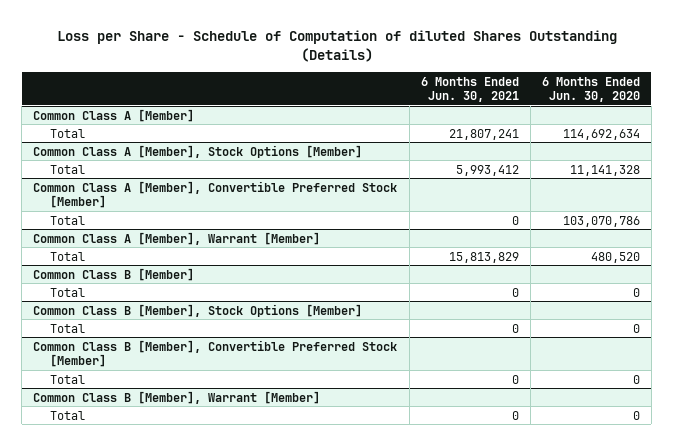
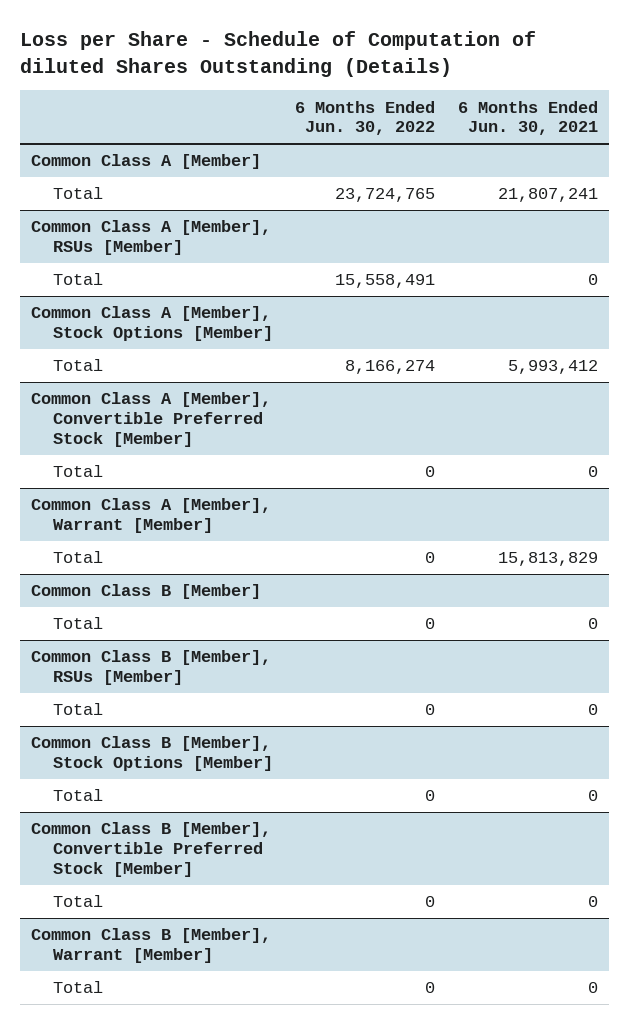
- | 6 Months Ended Jun. 30, 2021 | 6 Months Ended Jun. 30, 2020
+ | 6 Months Ended Jun. 30, 2022 | 6 Months Ended Jun. 30, 2021
+ Common Class A [Member], RSUs [Member]
+ Total | 15,558,491 | 0
+ Common Class B [Member], RSUs [Member]
+ Total | 0 | 0

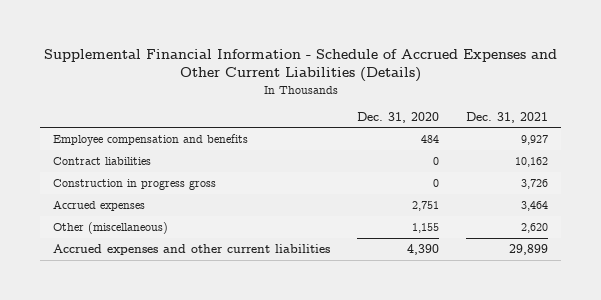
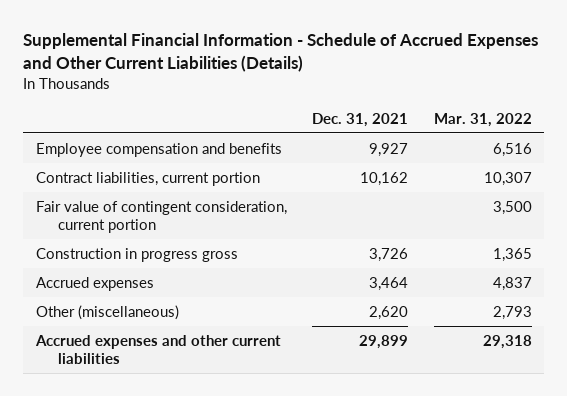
- | Dec. 31, 2020 | Dec. 31, 2021
+ | Dec. 31, 2021 | Mar. 31, 2022
- Contract liabilities | 0 | 10,162
+ Contract liabilities, current portion | 10,162 | 10,307
+ Fair value of contingent consideration, current portion | | 3,500

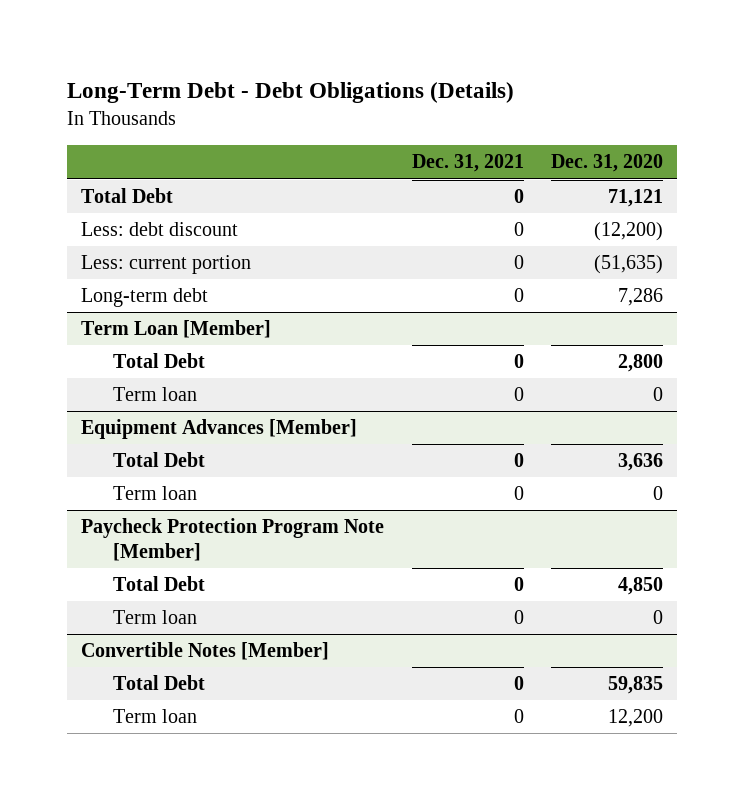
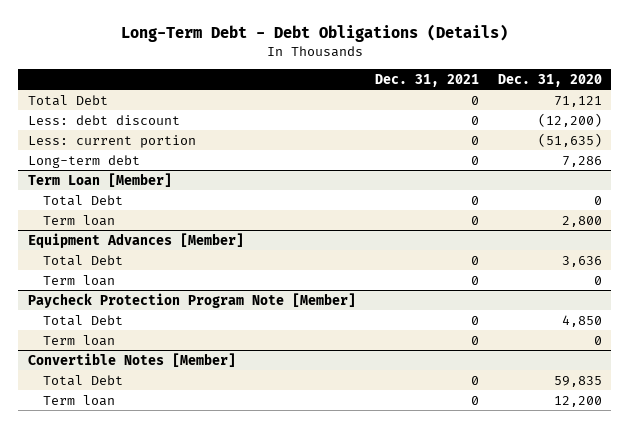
@ Term Loan [Member]
- Total Debt | 0 | 2,800
- Term loan | 0 | 0
+ Total Debt | 0 | 0
+ Term loan | 0 | 2,800

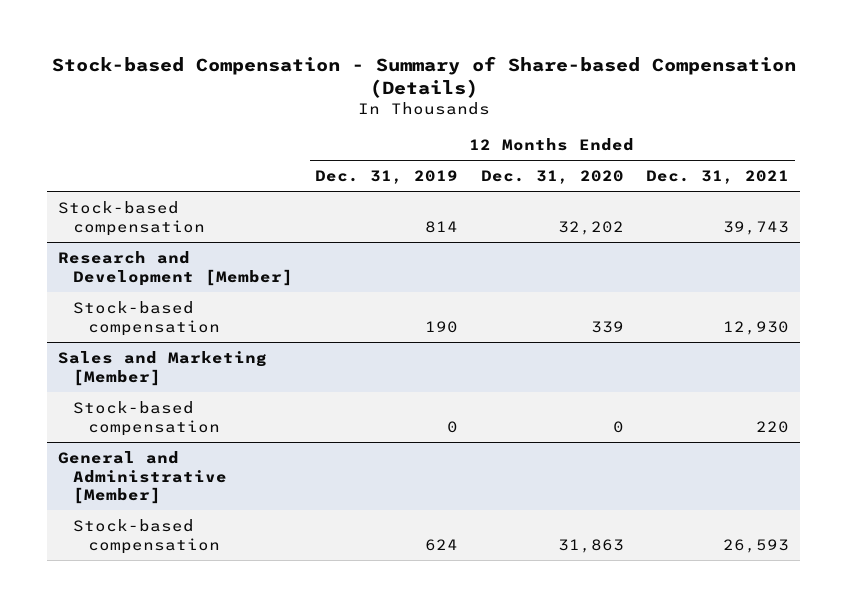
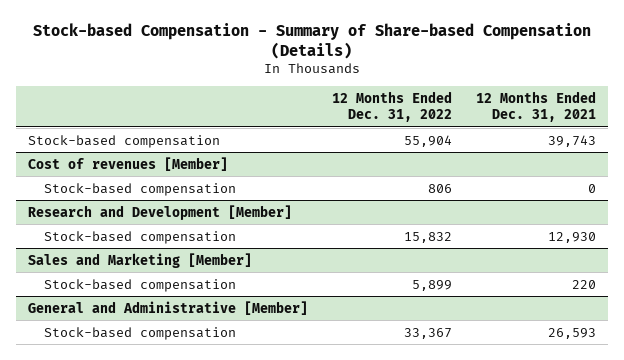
- | 12 Months Ended Dec. 31, 2019 | 12 Months Ended Dec. 31, 2020 | 12 Months Ended Dec. 31, 2021
+ | 12 Months Ended Dec. 31, 2022 | 12 Months Ended Dec. 31, 2021
+ Cost of revenues [Member]
+ Stock-based compensation | 806 | 0

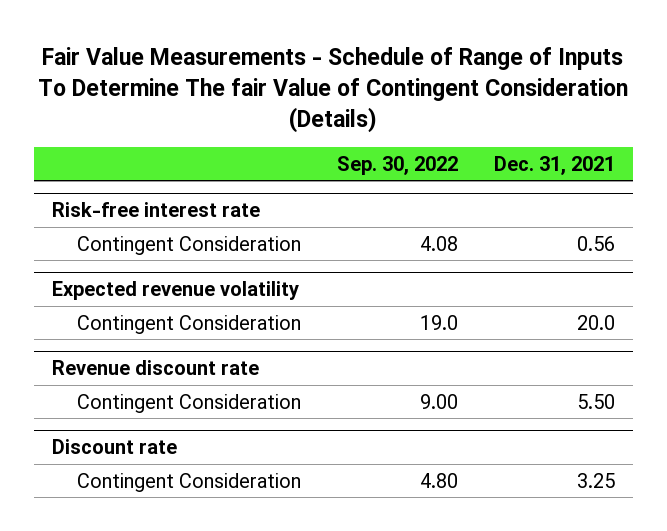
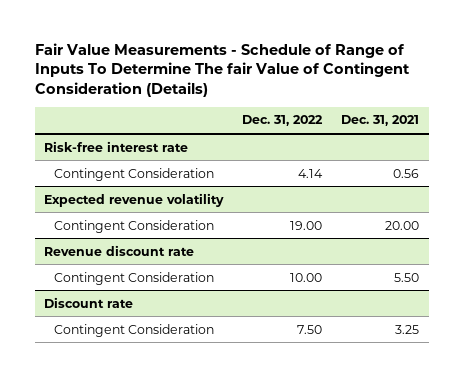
- | Sep. 30, 2022 | Dec. 31, 2021
+ | Dec. 31, 2022 | Dec. 31, 2021
@ Expected revenue volatility
- Contingent Consideration | 19.0 | 20.0
+ Contingent Consideration | 19.00 | 20.00

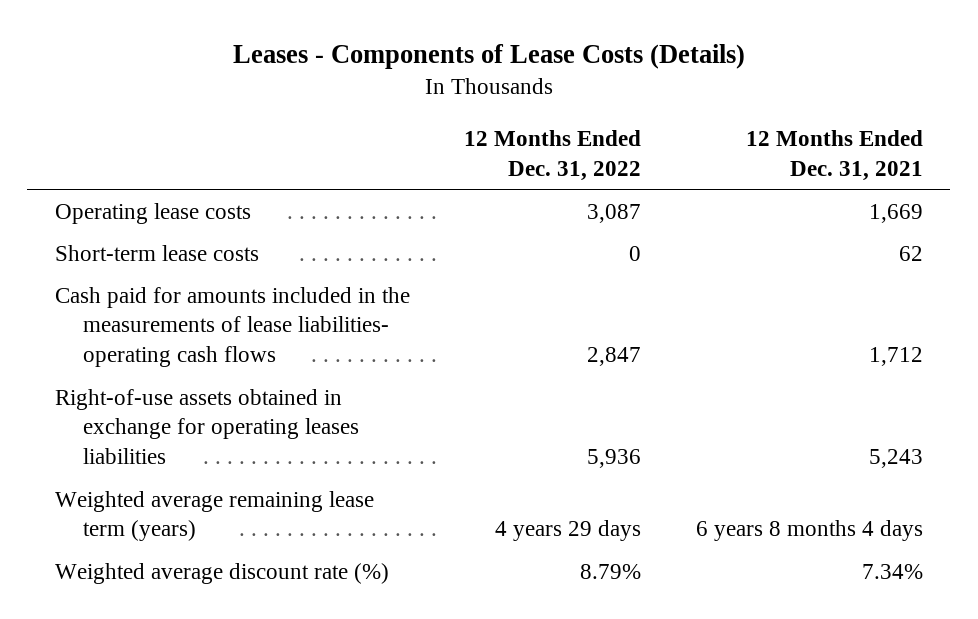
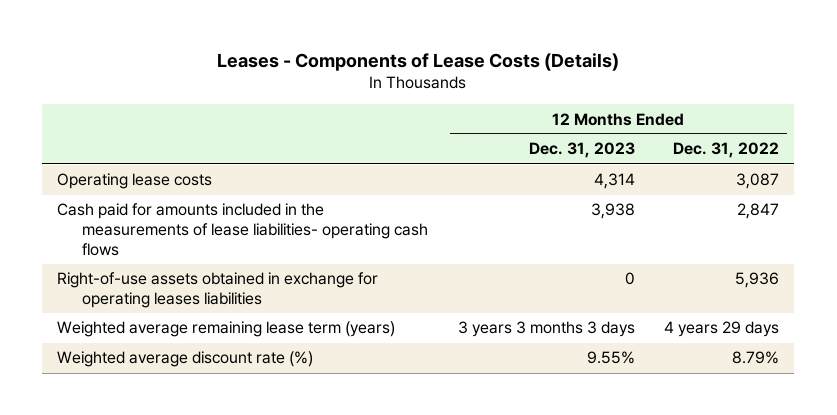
- | 12 Months Ended Dec. 31, 2022 | 12 Months Ended Dec. 31, 2021
+ | 12 Months Ended Dec. 31, 2023 | 12 Months Ended Dec. 31, 2022
- Short-term lease costs | 0 | 62

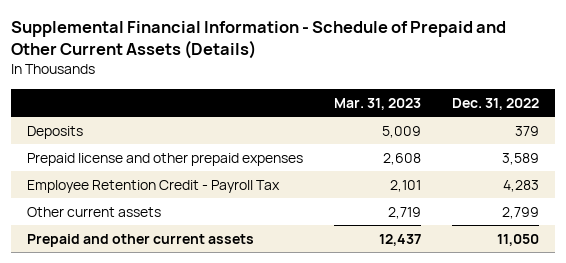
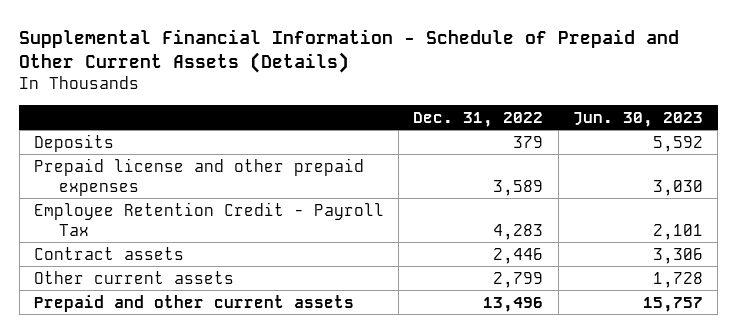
- | Mar. 31, 2023 | Dec. 31, 2022
+ | Dec. 31, 2022 | Jun. 30, 2023
+ Contract assets | 2,446 | 3,306
- Prepaid and other current assets | 12,437 | 11,050
+ Prepaid and other current assets | 13,496 | 15,757

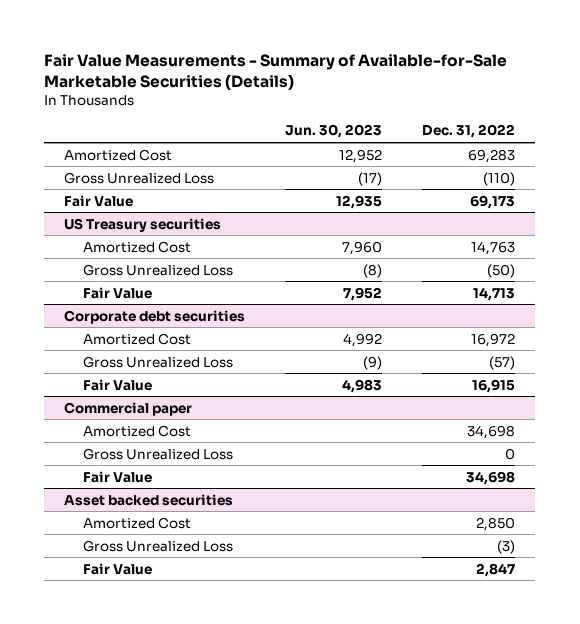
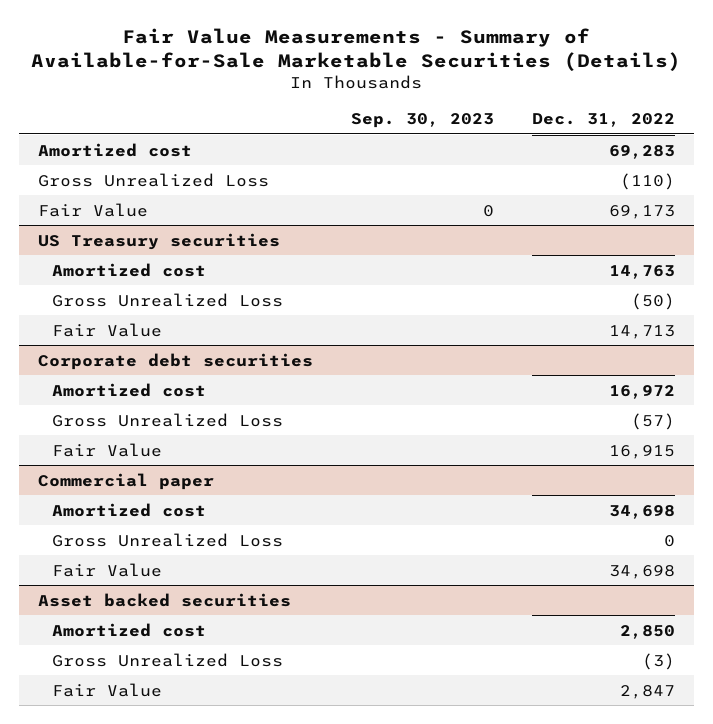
- | Jun. 30, 2023 | Dec. 31, 2022
+ | Sep. 30, 2023 | Dec. 31, 2022
- Amortized Cost | 12,952 | 69,283
+ Amortized cost | | 69,283
@ US Treasury securities
- Amortized Cost | 7,960 | 14,763
+ Amortized cost | | 14,763
@ Corporate debt securities
- Amortized Cost | 4,992 | 16,972
+ Amortized cost | | 16,972
@ Commercial paper
- Amortized Cost | | 34,698
+ Amortized cost | | 34,698
@ Asset backed securities
- Amortized Cost | | 2,850
+ Amortized cost | | 2,850

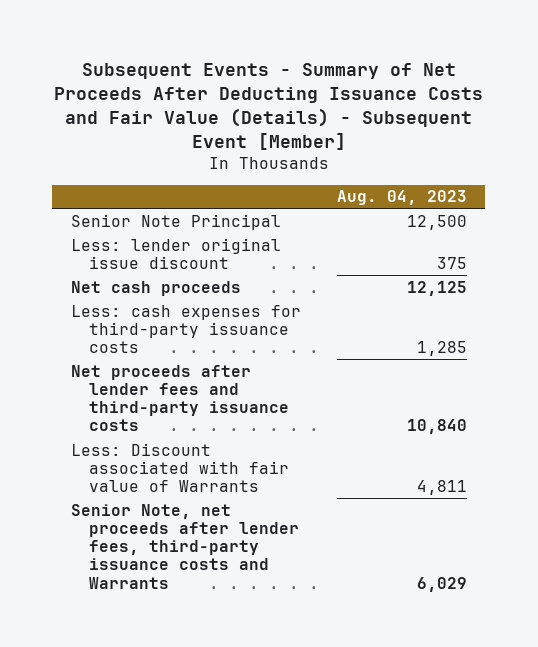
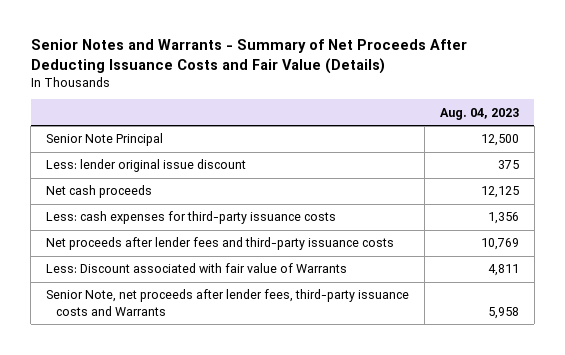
- Subsequent Events - Summary of Net Proceeds After Deducting Issuance Costs and Fair Value (Details) - Subsequent Event [Member]
+ Senior Notes and Warrants - Summary of Net Proceeds After Deducting Issuance Costs and Fair Value (Details)
- Less: cash expenses for third-party issuance costs | 1,285
- Net proceeds after lender fees and third-party issuance costs | 10,840
+ Less: cash expenses for third-party issuance costs | 1,356
+ Net proceeds after lender fees and third-party issuance costs | 10,769
- Senior Note, net proceeds after lender fees, third-party issuance costs and Warrants | 6,029
+ Senior Note, net proceeds after lender fees, third-party issuance costs and Warrants | 5,958

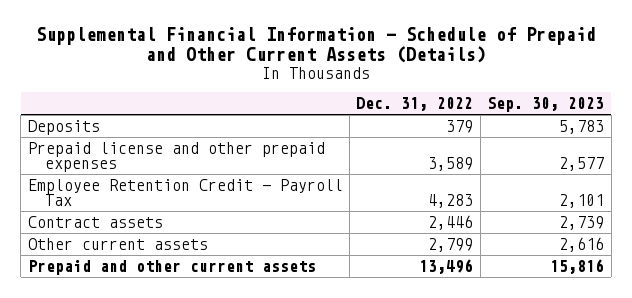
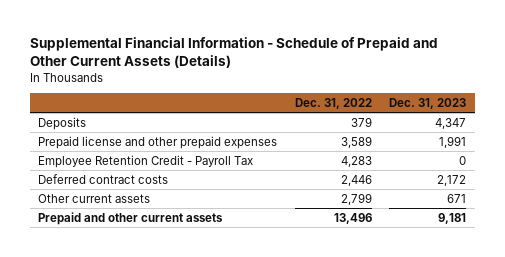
- | Dec. 31, 2022 | Sep. 30, 2023
+ | Dec. 31, 2022 | Dec. 31, 2023
- Contract assets | 2,446 | 2,739
+ Deferred contract costs | 2,446 | 2,172

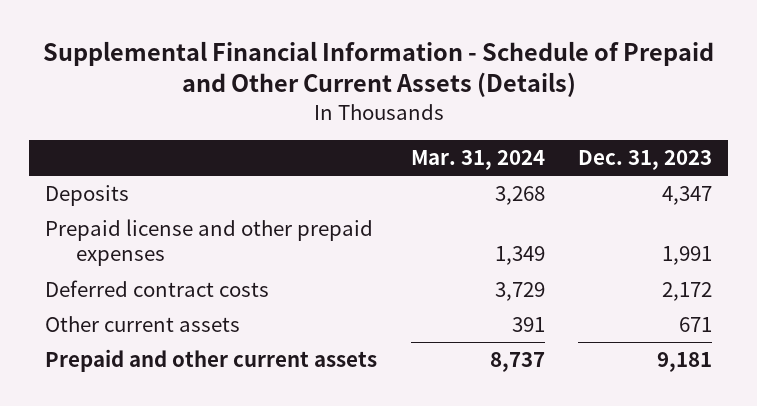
- | Dec. 31, 2022 | Dec. 31, 2023
+ | Mar. 31, 2024 | Dec. 31, 2023
- Employee Retention Credit - Payroll Tax | 4,283 | 0

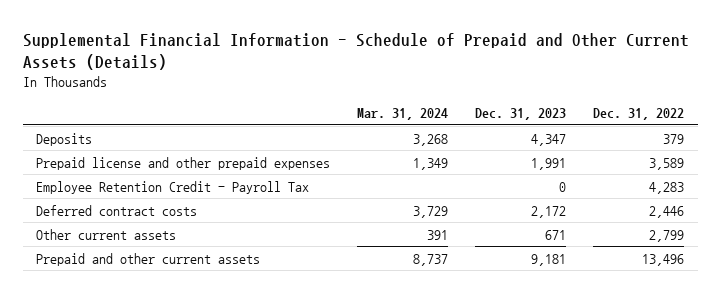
- | Mar. 31, 2024 | Dec. 31, 2023
+ | Mar. 31, 2024 | Dec. 31, 2023 | Dec. 31, 2022
+ Employee Retention Credit - Payroll Tax | | 0 | 4,283

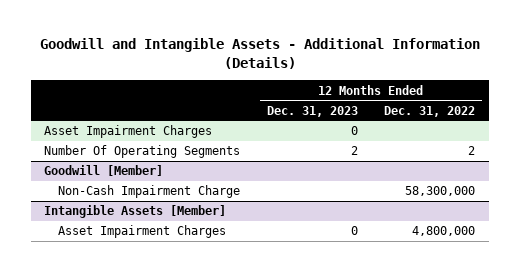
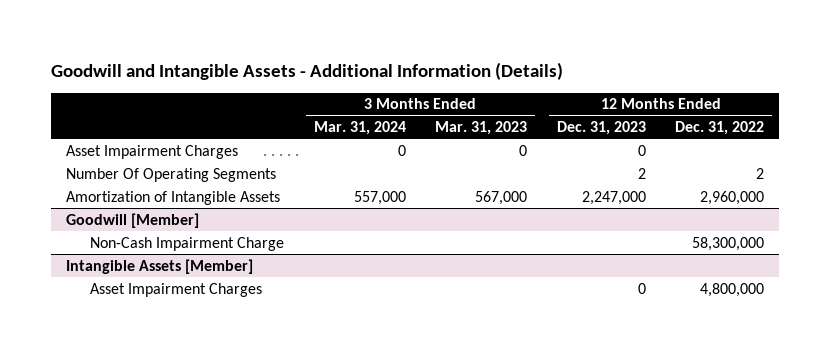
- | 12 Months Ended Dec. 31, 2023 | 12 Months Ended Dec. 31, 2022
+ | 3 Months Ended Mar. 31, 2024 | 3 Months Ended Mar. 31, 2023 | 12 Months Ended Dec. 31, 2023 | 12 Months Ended Dec. 31, 2022
+ Amortization of Intangible Assets | 557,000 | 567,000 | 2,247,000 | 2,960,000

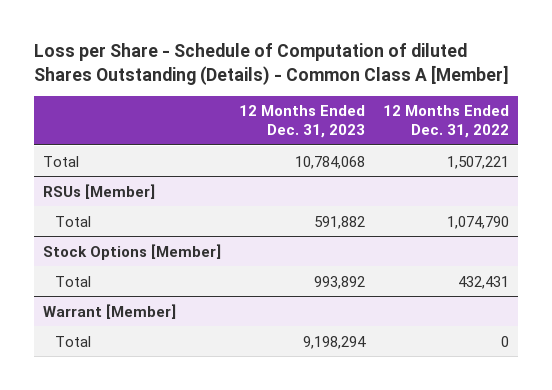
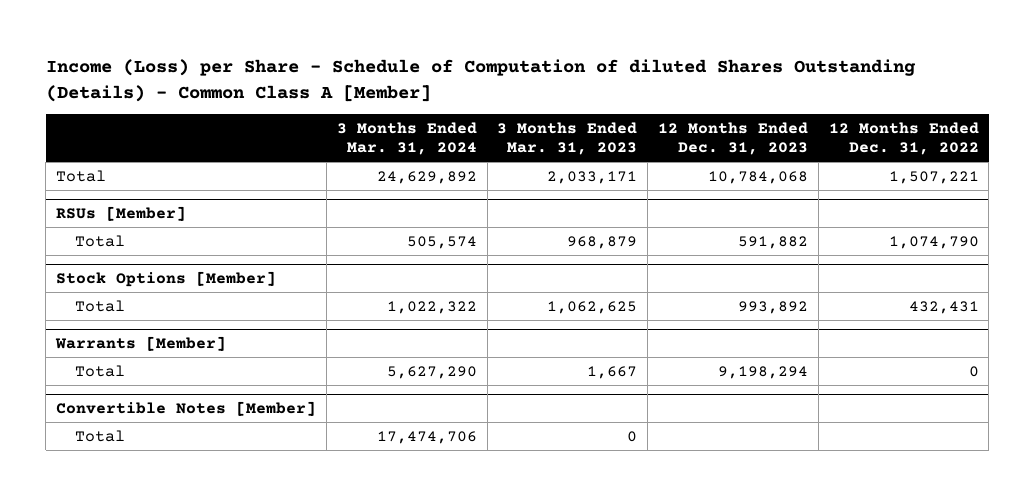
- Loss per Share - Schedule of Computation of diluted Shares Outstanding (Details) - Common Class A [Member]
+ Income (Loss) per Share - Schedule of Computation of diluted Shares Outstanding (Details) - Common Class A [Member]
- | 12 Months Ended Dec. 31, 2023 | 12 Months Ended Dec. 31, 2022
+ | 3 Months Ended Mar. 31, 2024 | 3 Months Ended Mar. 31, 2023 | 12 Months Ended Dec. 31, 2023 | 12 Months Ended Dec. 31, 2022
- Warrant [Member]
+ Warrants [Member]
+ Convertible Notes [Member]
+ Total | 17,474,706 | 0 | |

